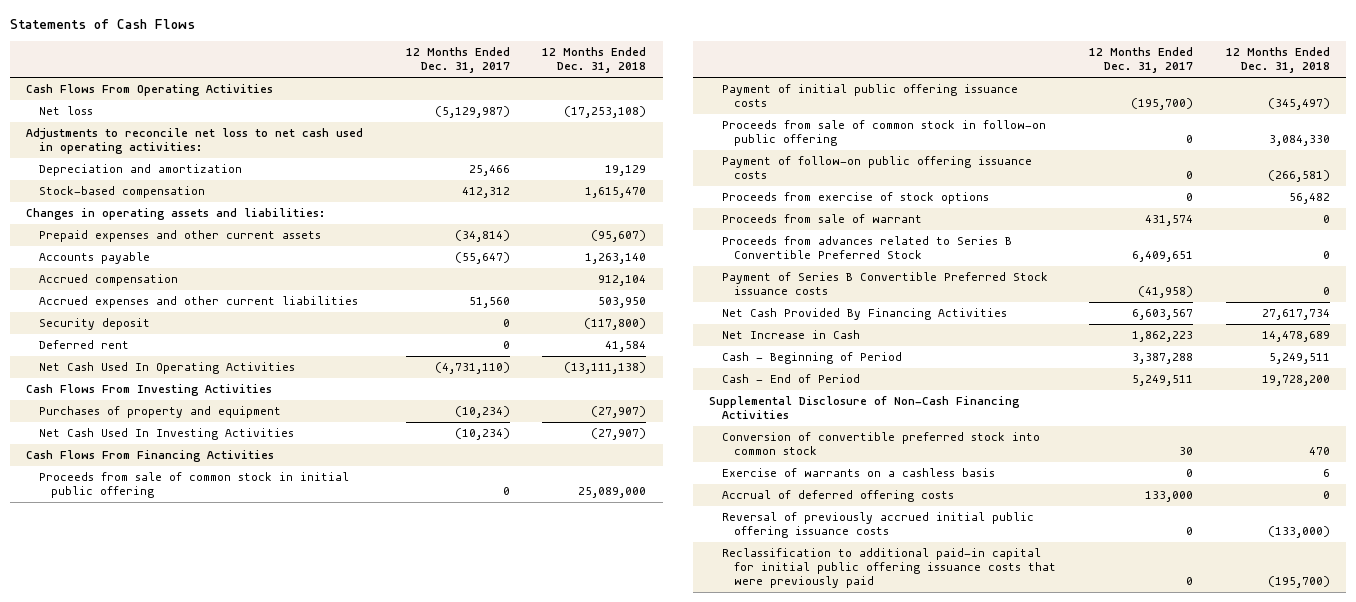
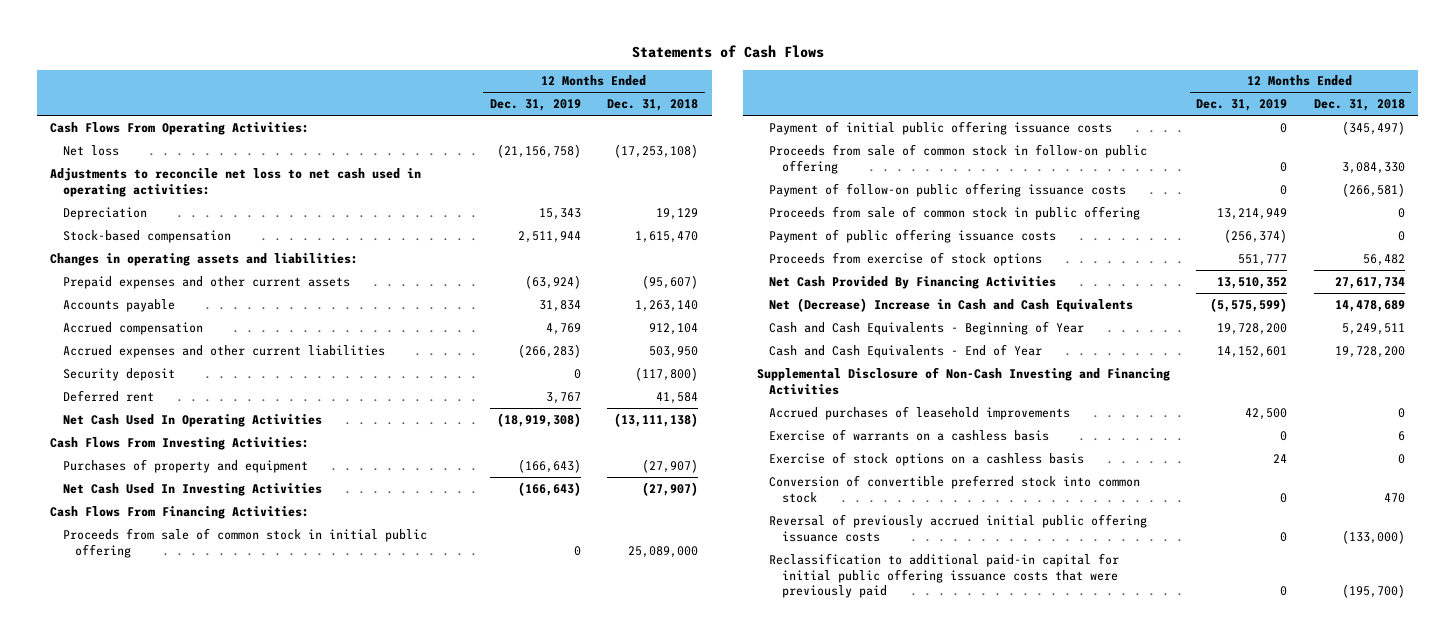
- | 12 Months Ended Dec. 31, 2017 | 12 Months Ended Dec. 31, 2018
+ | 12 Months Ended Dec. 31, 2019 | 12 Months Ended Dec. 31, 2018
- Cash Flows From Operating Activities
+ Cash Flows From Operating Activities:
- Depreciation and amortization | 25,466 | 19,129
+ Depreciation | 15,343 | 19,129
- Cash Flows From Investing Activities
+ Cash Flows From Investing Activities:
- Cash Flows From Financing Activities
+ Cash Flows From Financing Activities:
+ Proceeds from sale of common stock in public offering | 13,214,949 | 0
+ Payment of public offering issuance costs | (256,374) | 0
- Proceeds from sale of warrant | 431,574 | 0
- Proceeds from advances related to Series B Convertible Preferred Stock | 6,409,651 | 0
- Payment of Series B Convertible Preferred Stock issuance costs | (41,958) | 0
- Net Increase in Cash | 1,862,223 | 14,478,689
- Cash - Beginning of Period | 3,387,288 | 5,249,511
- Cash - End of Period | 5,249,511 | 19,728,200
- Supplemental Disclosure of Non-Cash Financing Activities
+ Net (Decrease) Increase in Cash and Cash Equivalents | (5,575,599) | 14,478,689
+ Cash and Cash Equivalents - Beginning of Year | 19,728,200 | 5,249,511
+ Cash and Cash Equivalents - End of Year | 14,152,601 | 19,728,200
+ Supplemental Disclosure of Non-Cash Investing and Financing Activities
+ Accrued purchases of leasehold improvements | 42,500 | 0
- Accrual of deferred offering costs | 133,000 | 0
+ Exercise of stock options on a cashless basis | 24 | 0
moved down: Conversion of convertible preferred stock into common stock | 0 | 470

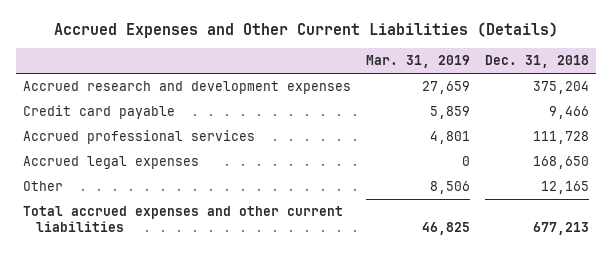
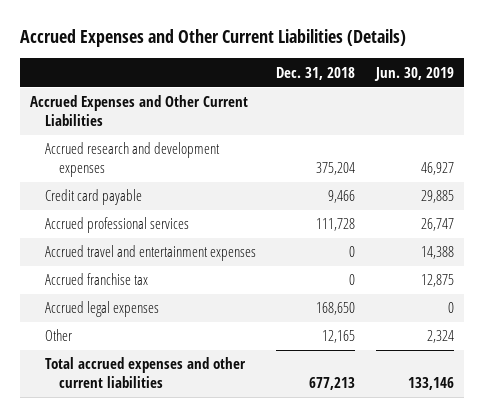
- | Mar. 31, 2019 | Dec. 31, 2018
+ | Dec. 31, 2018 | Jun. 30, 2019
+ Accrued Expenses and Other Current Liabilities
+ Accrued travel and entertainment expenses | 0 | 14,388
+ Accrued franchise tax | 0 | 12,875

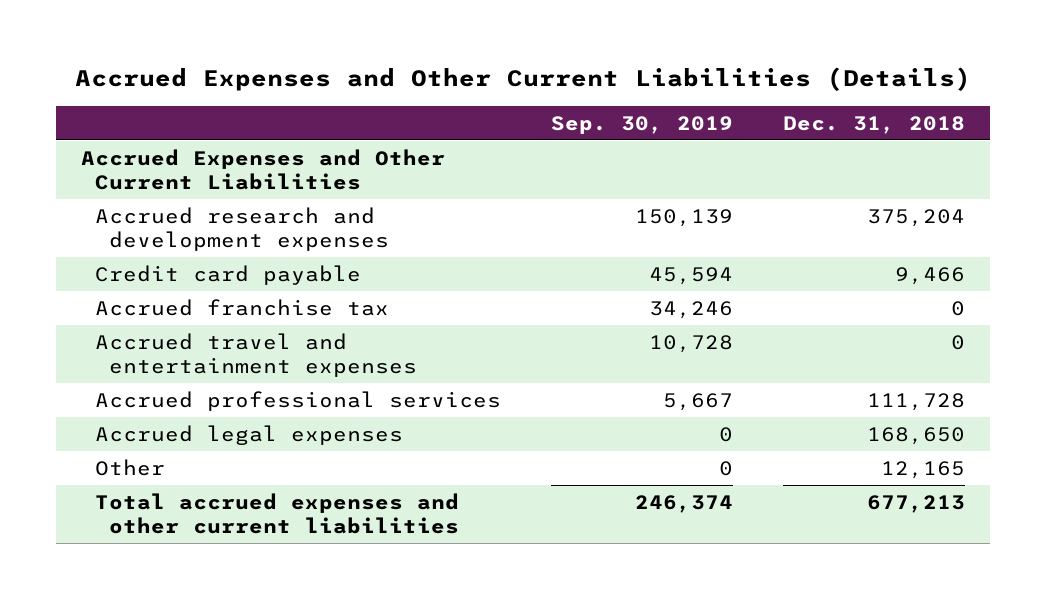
- | Dec. 31, 2018 | Jun. 30, 2019
+ | Sep. 30, 2019 | Dec. 31, 2018
moved down: Accrued travel and entertainment expenses | 10,728 | 0
moved down: Accrued professional services | 5,667 | 111,728

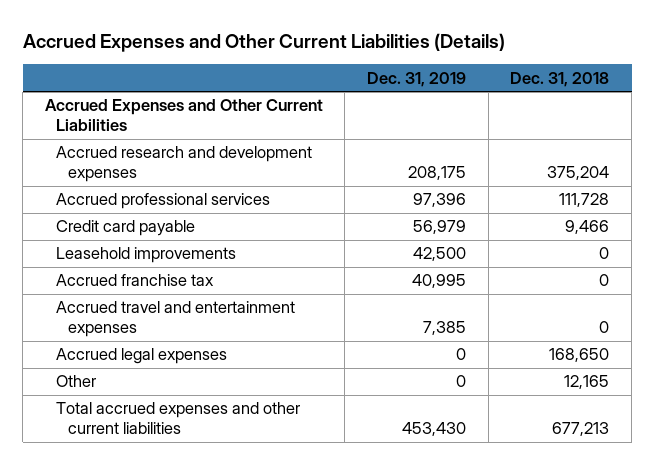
- | Sep. 30, 2019 | Dec. 31, 2018
+ | Dec. 31, 2019 | Dec. 31, 2018
moved up: Accrued professional services | 97,396 | 111,728
+ Leasehold improvements | 42,500 | 0

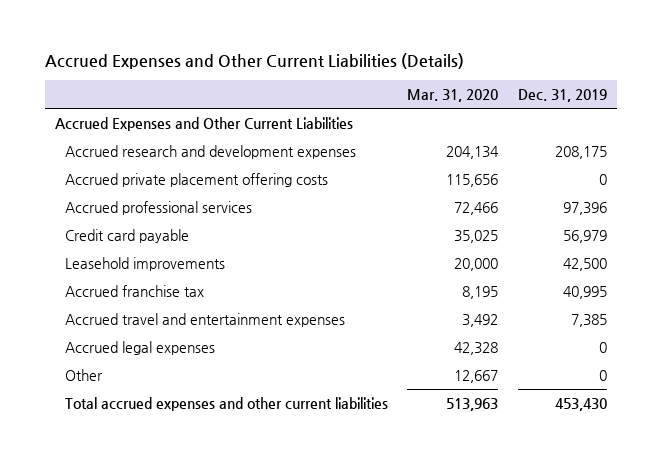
- | Dec. 31, 2019 | Dec. 31, 2018
+ | Mar. 31, 2020 | Dec. 31, 2019
+ Accrued private placement offering costs | 115,656 | 0

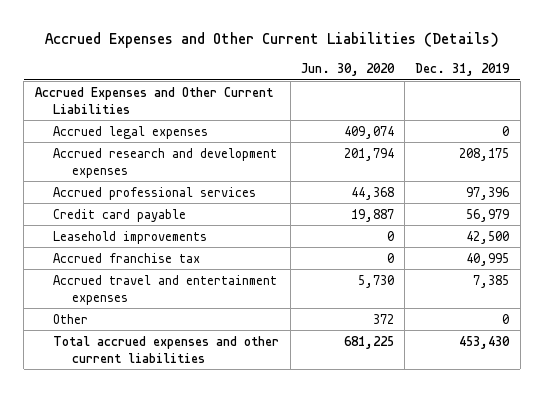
- | Mar. 31, 2020 | Dec. 31, 2019
+ | Jun. 30, 2020 | Dec. 31, 2019
moved up: Accrued legal expenses | 409,074 | 0
- Accrued private placement offering costs | 115,656 | 0

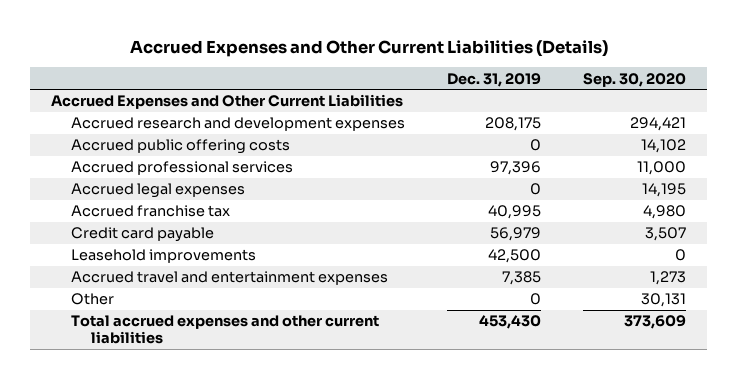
- | Jun. 30, 2020 | Dec. 31, 2019
+ | Dec. 31, 2019 | Sep. 30, 2020
+ Accrued public offering costs | 0 | 14,102
moved down: Accrued legal expenses | 0 | 14,195
moved up: Accrued franchise tax | 40,995 | 4,980

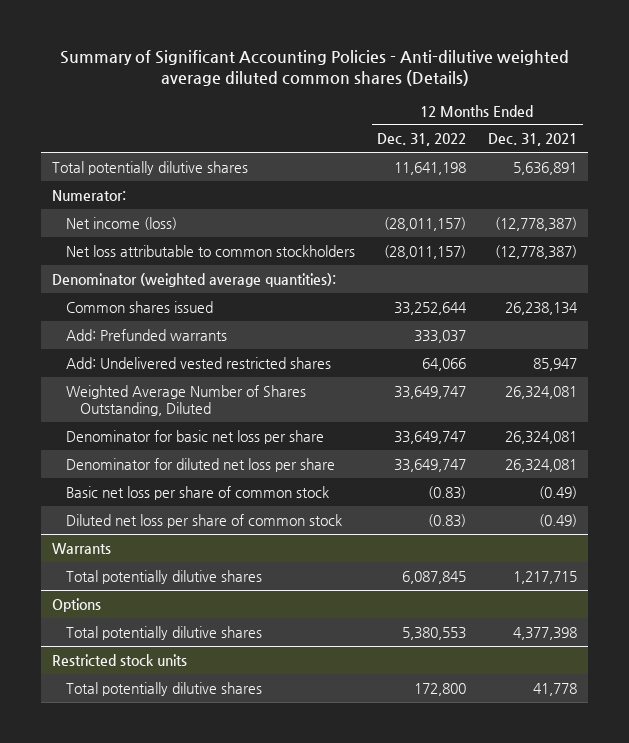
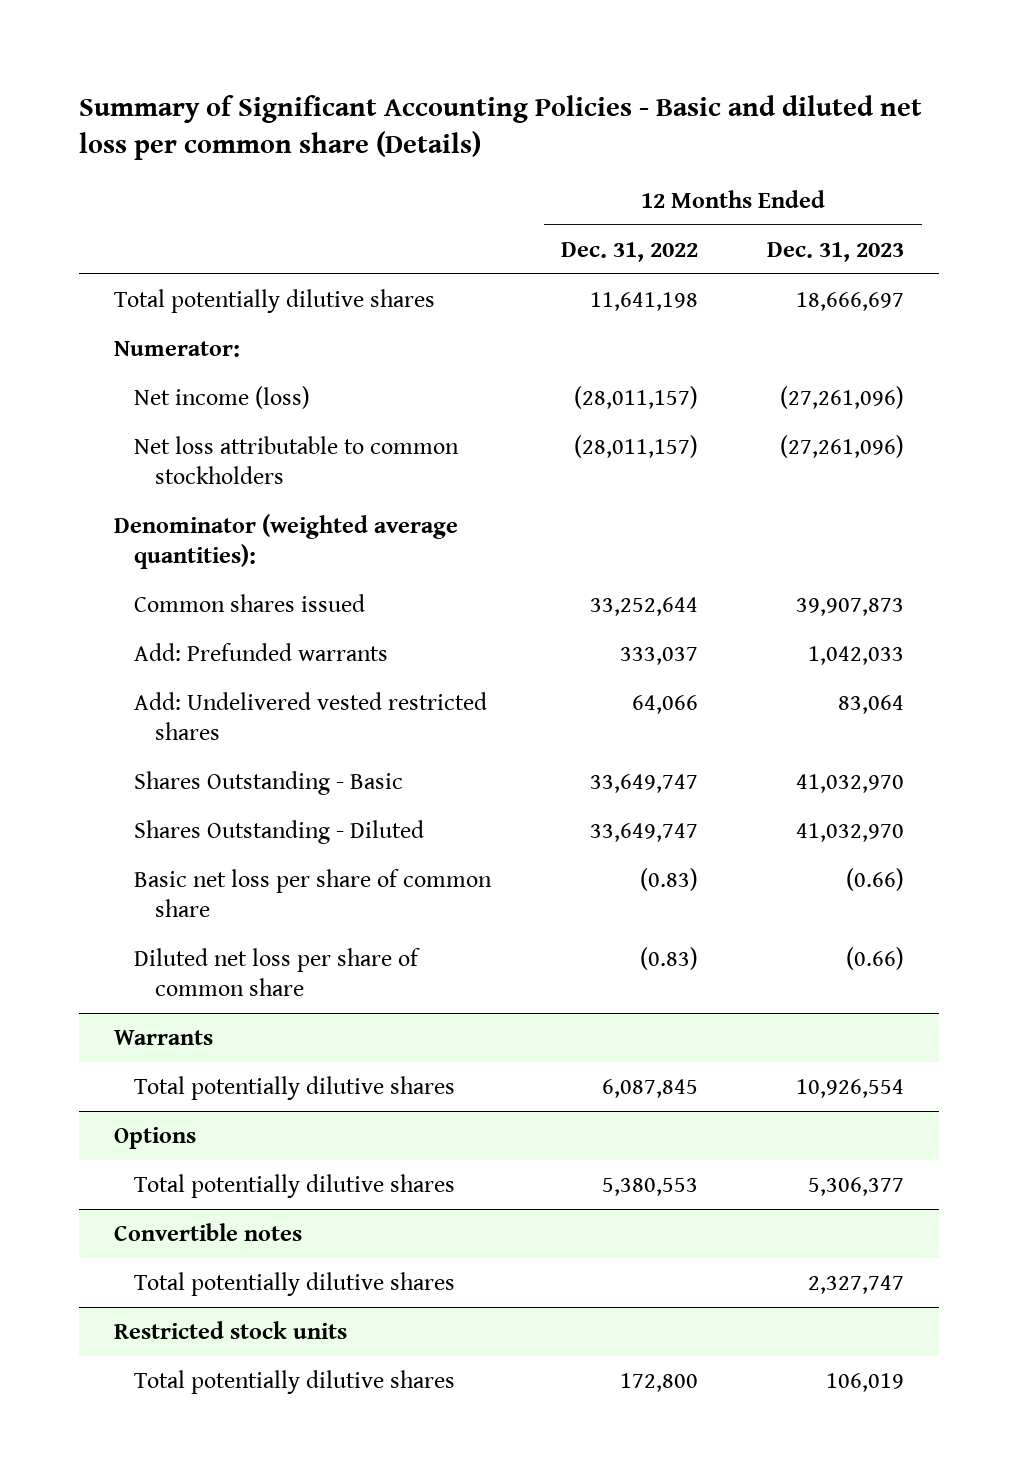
- Summary of Significant Accounting Policies - Anti-dilutive weighted average diluted common shares (Details)
+ Summary of Significant Accounting Policies - Basic and diluted net loss per common share (Details)
- | 12 Months Ended Dec. 31, 2022 | 12 Months Ended Dec. 31, 2021
+ | 12 Months Ended Dec. 31, 2022 | 12 Months Ended Dec. 31, 2023
- Weighted Average Number of Shares Outstanding, Diluted | 33,649,747 | 26,324,081
- Denominator for basic net loss per share | 33,649,747 | 26,324,081
- Denominator for diluted net loss per share | 33,649,747 | 26,324,081
- Basic net loss per share of common stock | (0.83) | (0.49)
- Diluted net loss per share of common stock | (0.83) | (0.49)
+ Shares Outstanding - Basic | 33,649,747 | 41,032,970
+ Shares Outstanding - Diluted | 33,649,747 | 41,032,970
+ Basic net loss per share of common share | (0.83) | (0.66)
+ Diluted net loss per share of common share | (0.83) | (0.66)
+ Convertible notes
+ Total potentially dilutive shares | | 2,327,747

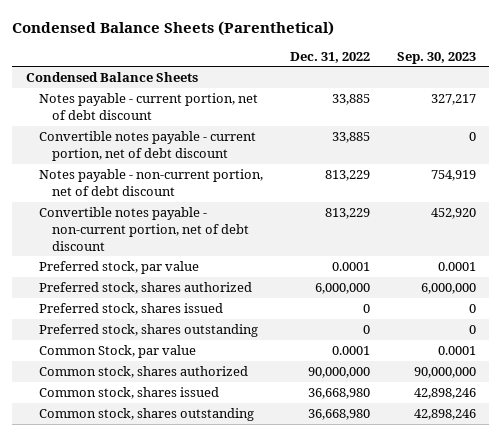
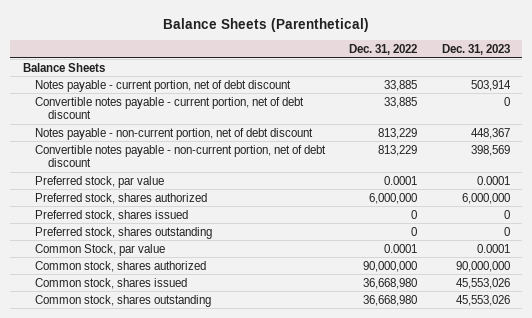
- Condensed Balance Sheets (Parenthetical)
+ Balance Sheets (Parenthetical)
- | Dec. 31, 2022 | Sep. 30, 2023
+ | Dec. 31, 2022 | Dec. 31, 2023
- Condensed Balance Sheets
+ Balance Sheets

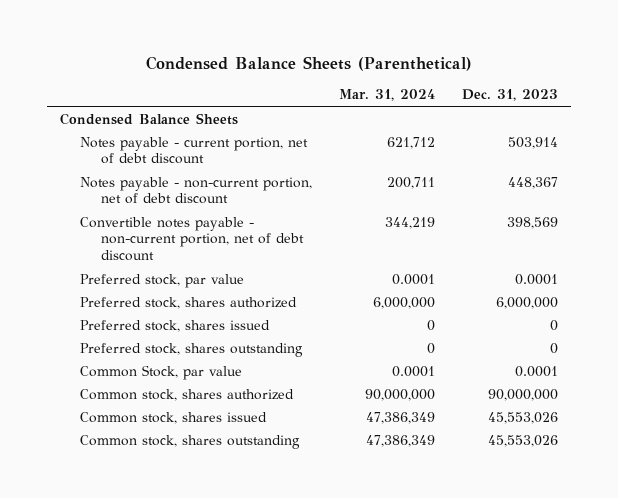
- Balance Sheets (Parenthetical)
+ Condensed Balance Sheets (Parenthetical)
- | Dec. 31, 2022 | Dec. 31, 2023
+ | Mar. 31, 2024 | Dec. 31, 2023
- Balance Sheets
+ Condensed Balance Sheets
- Convertible notes payable - current portion, net of debt discount | 33,885 | 0

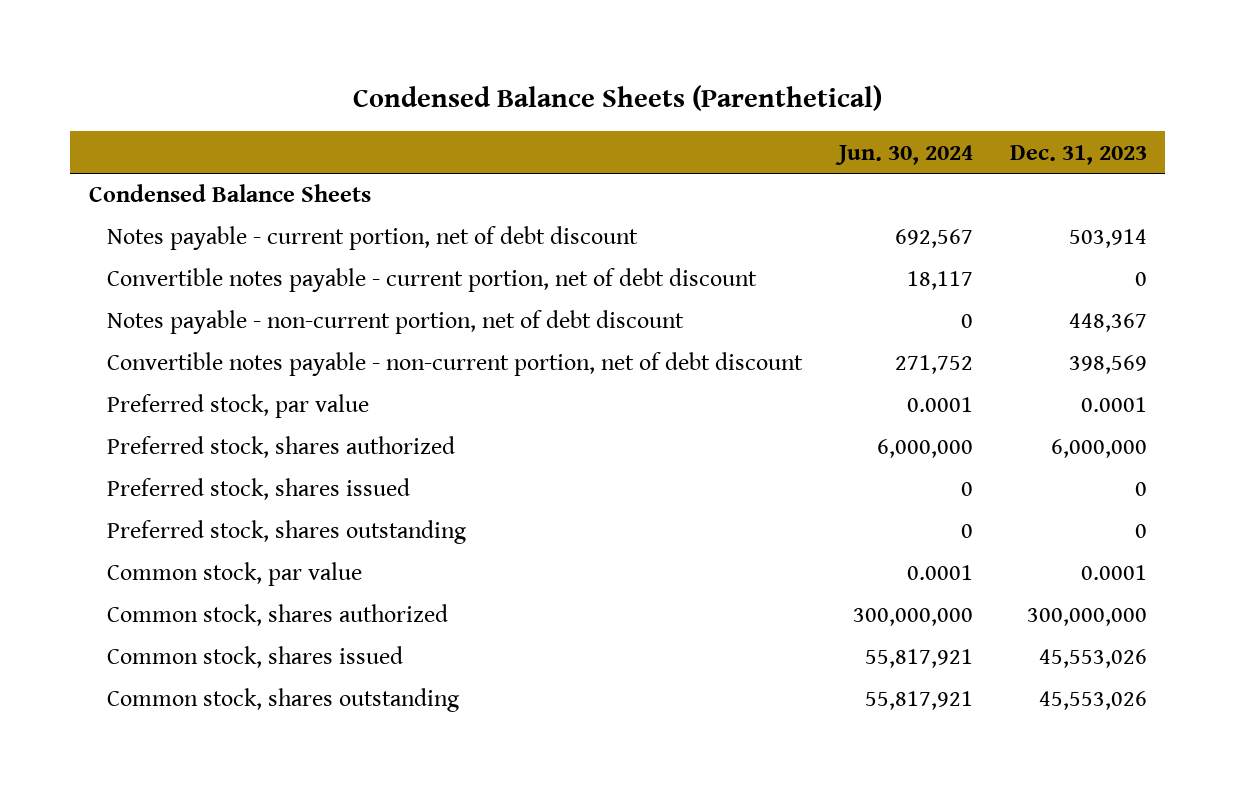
- | Mar. 31, 2024 | Dec. 31, 2023
+ | Jun. 30, 2024 | Dec. 31, 2023
+ Convertible notes payable - current portion, net of debt discount | 18,117 | 0
- Common Stock, par value | 0.0001 | 0.0001
- Common stock, shares authorized | 90,000,000 | 90,000,000
+ Common stock, par value | 0.0001 | 0.0001
+ Common stock, shares authorized | 300,000,000 | 300,000,000

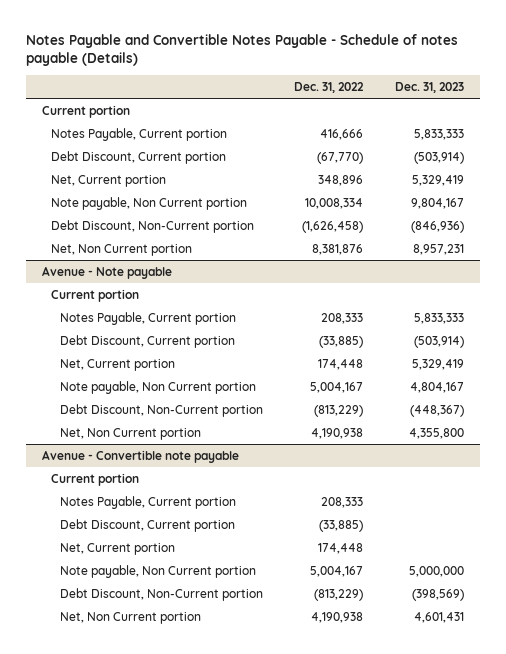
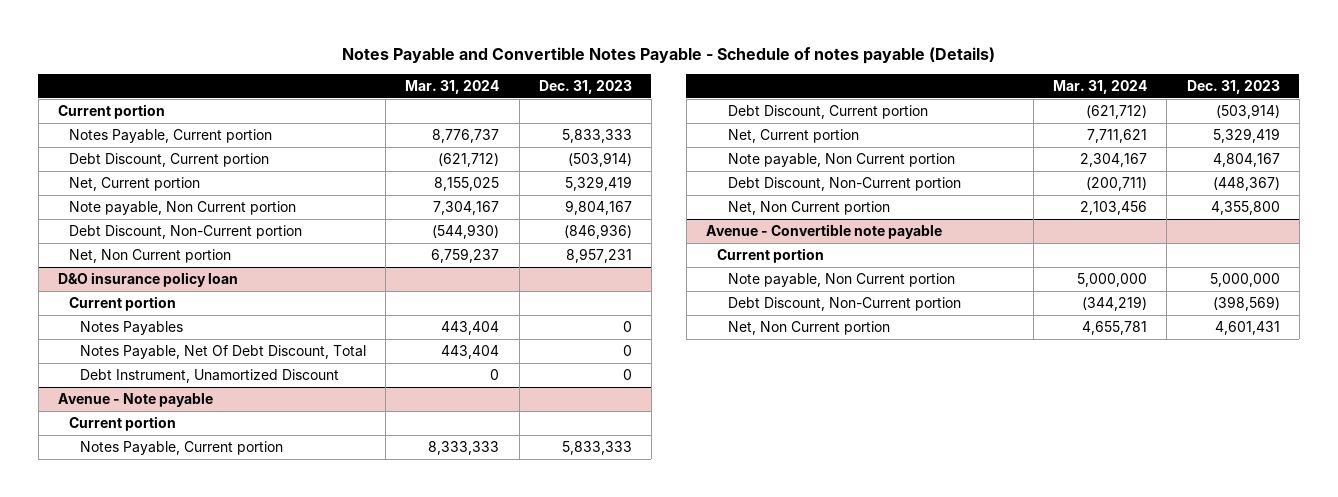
- | Dec. 31, 2022 | Dec. 31, 2023
+ | Mar. 31, 2024 | Dec. 31, 2023
+ D&O insurance policy loan
+ Current portion
+ Notes Payables | 443,404 | 0
+ Notes Payable, Net Of Debt Discount, Total | 443,404 | 0
+ Debt Instrument, Unamortized Discount | 0 | 0
@ Avenue - Convertible note payable
- Notes Payable, Current portion | 208,333 |
- Debt Discount, Current portion | (33,885) |
- Net, Current portion | 174,448 |

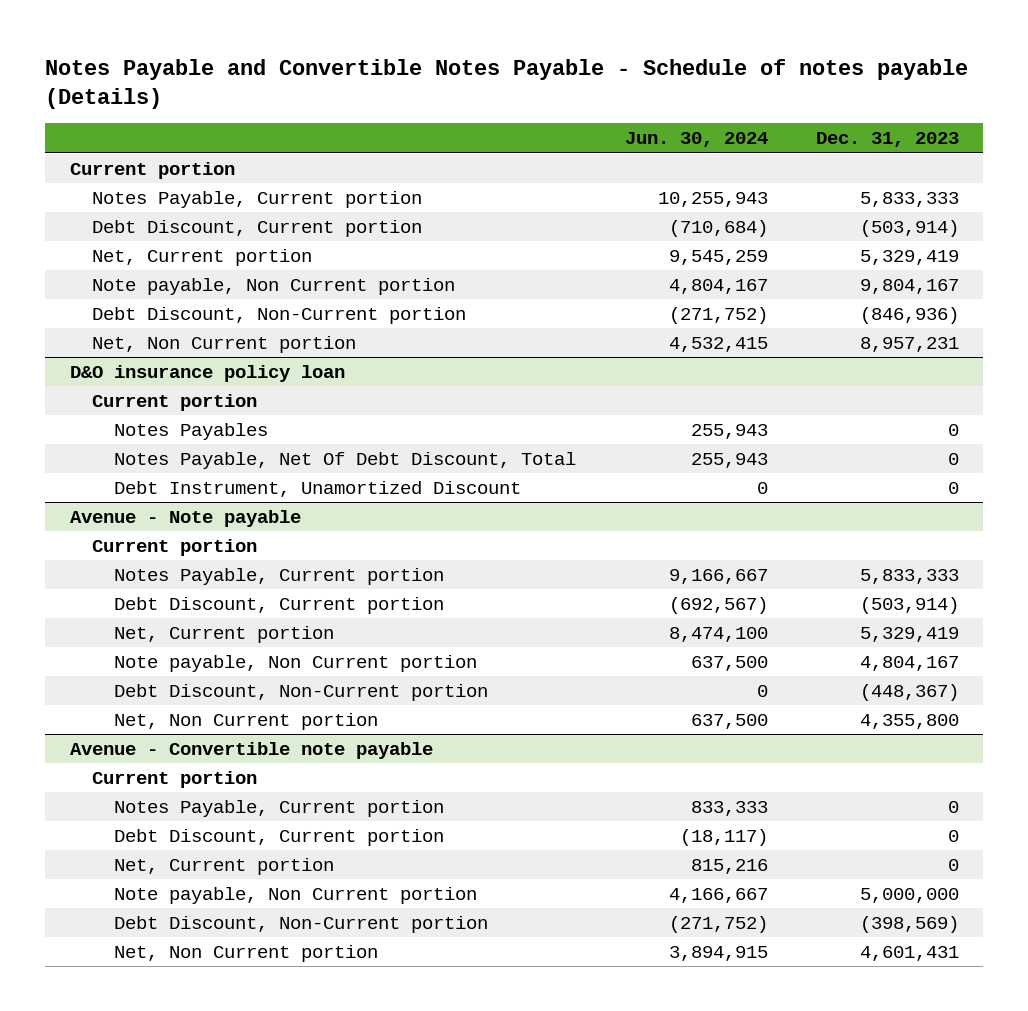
- | Mar. 31, 2024 | Dec. 31, 2023
+ | Jun. 30, 2024 | Dec. 31, 2023
@ Avenue - Convertible note payable
+ Notes Payable, Current portion | 833,333 | 0
+ Debt Discount, Current portion | (18,117) | 0
+ Net, Current portion | 815,216 | 0

